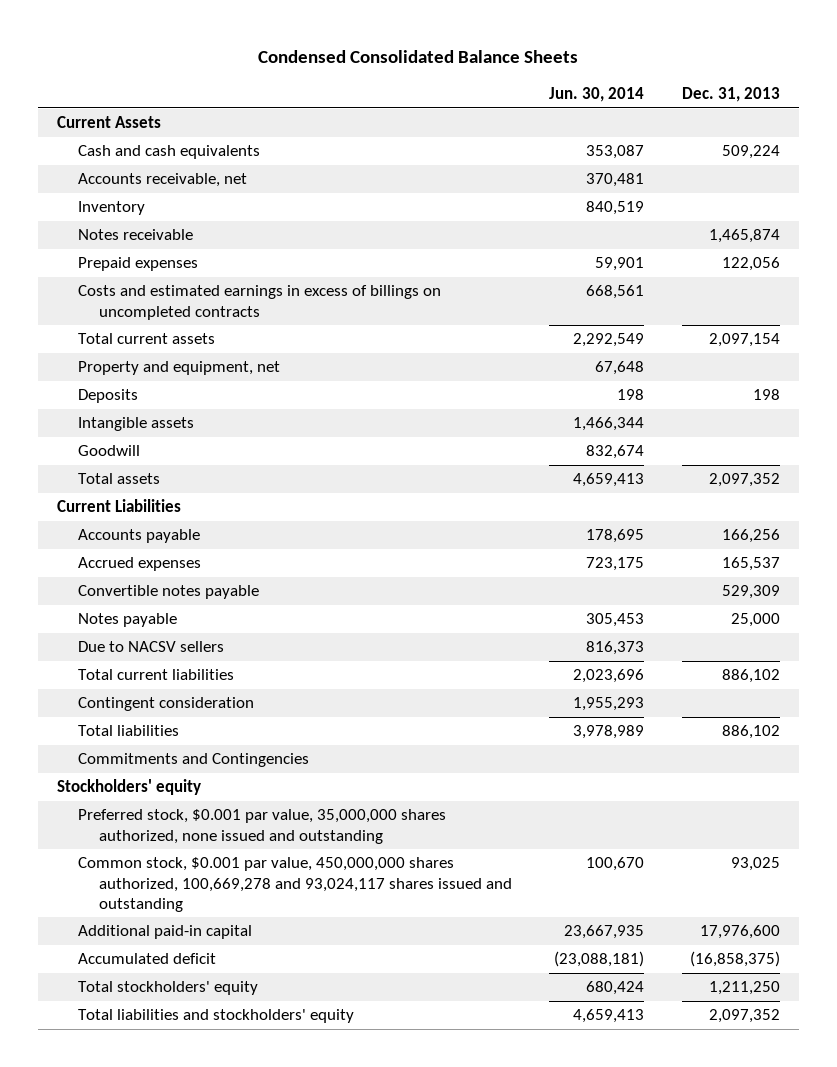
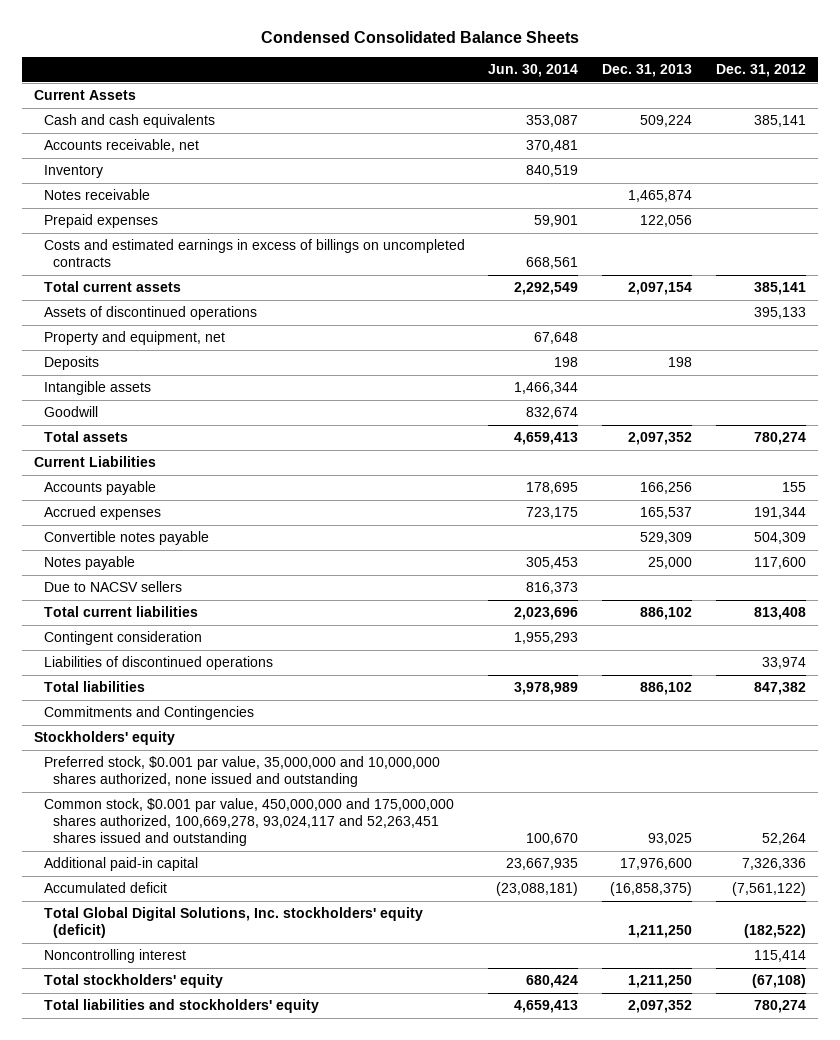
- | Jun. 30, 2014 | Dec. 31, 2013
+ | Jun. 30, 2014 | Dec. 31, 2013 | Dec. 31, 2012
+ Assets of discontinued operations | | | 395,133
+ Liabilities of discontinued operations | | | 33,974
- Preferred stock, $0.001 par value, 35,000,000 shares authorized, none issued and outstanding
- Common stock, $0.001 par value, 450,000,000 shares authorized, 100,669,278 and 93,024,117 shares issued and outstanding | 100,670 | 93,025
+ Preferred stock, $0.001 par value, 35,000,000 and 10,000,000 shares authorized, none issued and outstanding
+ Common stock, $0.001 par value, 450,000,000 and 175,000,000 shares authorized, 100,669,278, 93,024,117 and 52,263,451 shares issued and outstanding | 100,670 | 93,025 | 52,264
+ Total Global Digital Solutions, Inc. stockholders' equity (deficit) | | 1,211,250 | (182,522)
+ Noncontrolling interest | | | 115,414

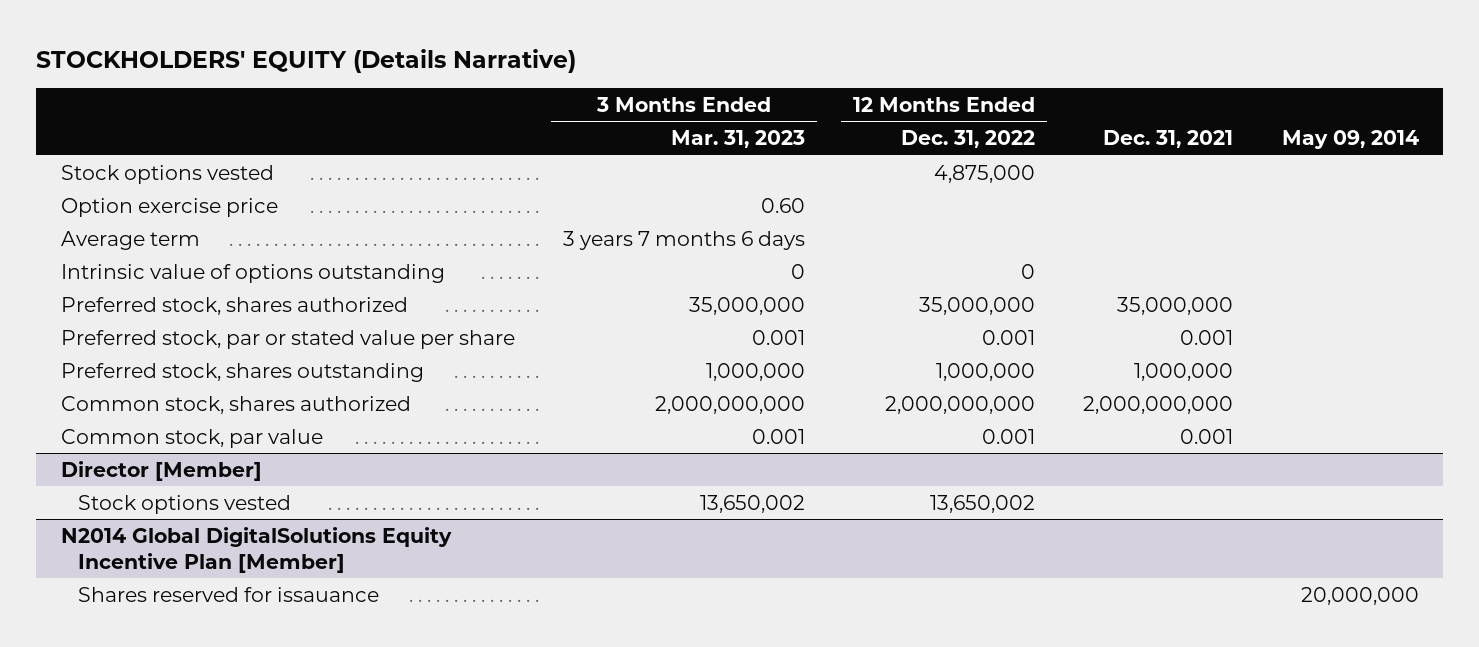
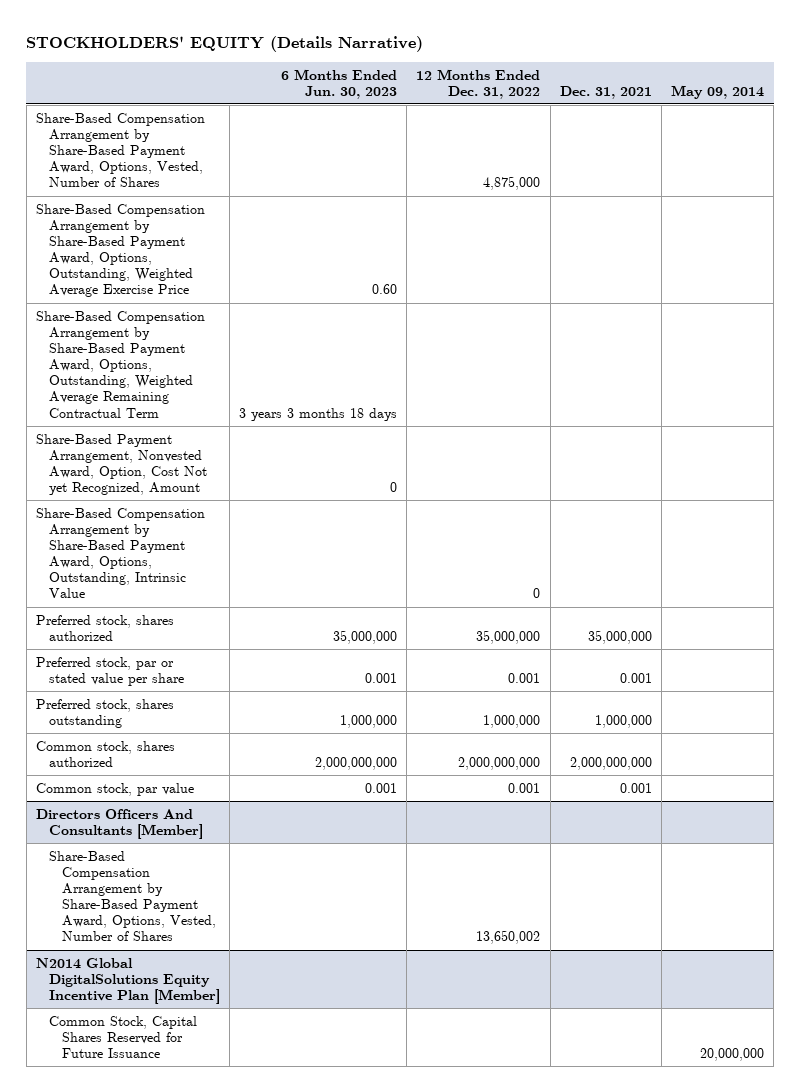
- | 3 Months Ended Mar. 31, 2023 | 12 Months Ended Dec. 31, 2022 | Dec. 31, 2021 | May 09, 2014
+ | 6 Months Ended Jun. 30, 2023 | 12 Months Ended Dec. 31, 2022 | Dec. 31, 2021 | May 09, 2014
- Stock options vested | | 4,875,000 | |
- Option exercise price | 0.60 | | |
- Average term | 3 years 7 months 6 days | | |
- Intrinsic value of options outstanding | 0 | 0 | |
+ Share-Based Compensation Arrangement by Share-Based Payment Award, Options, Vested, Number of Shares | | 4,875,000 | |
+ Share-Based Compensation Arrangement by Share-Based Payment Award, Options, Outstanding, Weighted Average Exercise Price | 0.60 | | |
+ Share-Based Compensation Arrangement by Share-Based Payment Award, Options, Outstanding, Weighted Average Remaining Contractual Term | 3 years 3 months 18 days | | |
+ Share-Based Payment Arrangement, Nonvested Award, Option, Cost Not yet Recognized, Amount | 0 | | |
+ Share-Based Compensation Arrangement by Share-Based Payment Award, Options, Outstanding, Intrinsic Value | | 0 | |
- Director [Member]
- Stock options vested | 13,650,002 | 13,650,002 | |
+ Directors Officers And Consultants [Member]
+ Share-Based Compensation Arrangement by Share-Based Payment Award, Options, Vested, Number of Shares | | 13,650,002 | |
@ N2014 Global DigitalSolutions Equity Incentive Plan [Member]
- Shares reserved for issauance | | | | 20,000,000
+ Common Stock, Capital Shares Reserved for Future Issuance | | | | 20,000,000

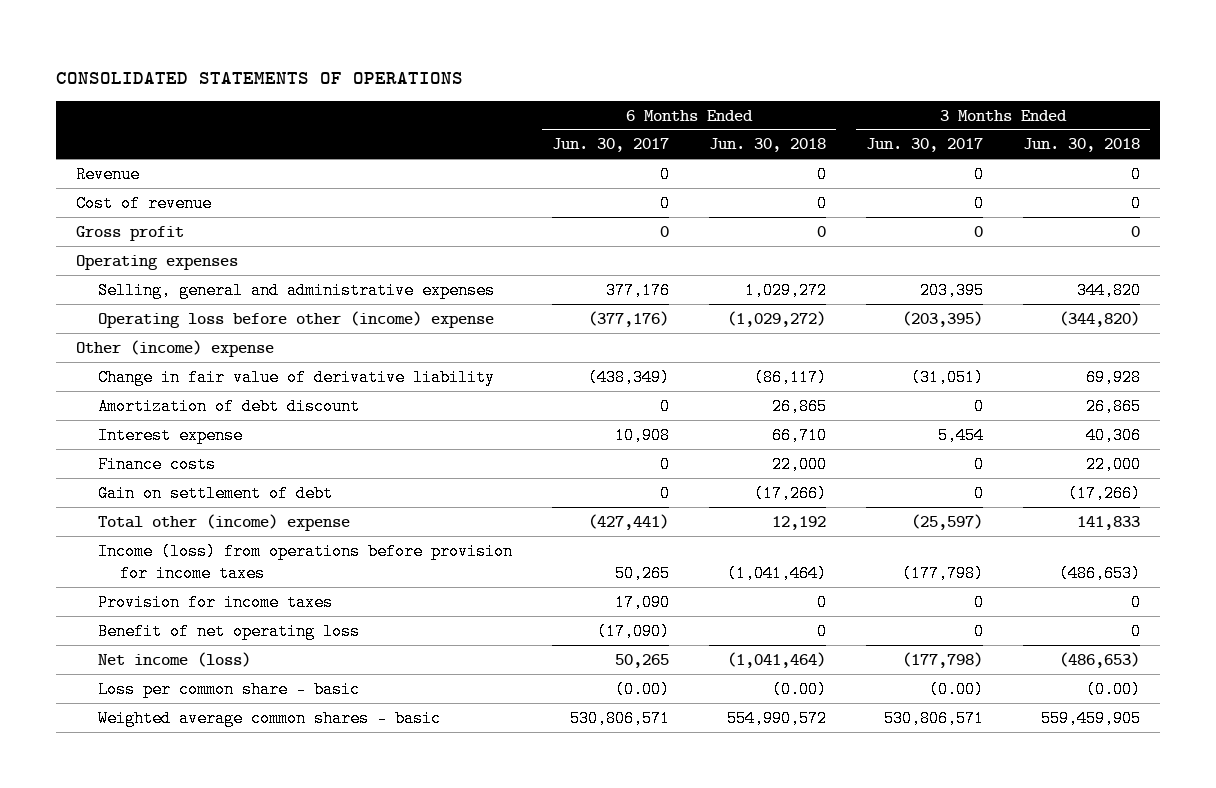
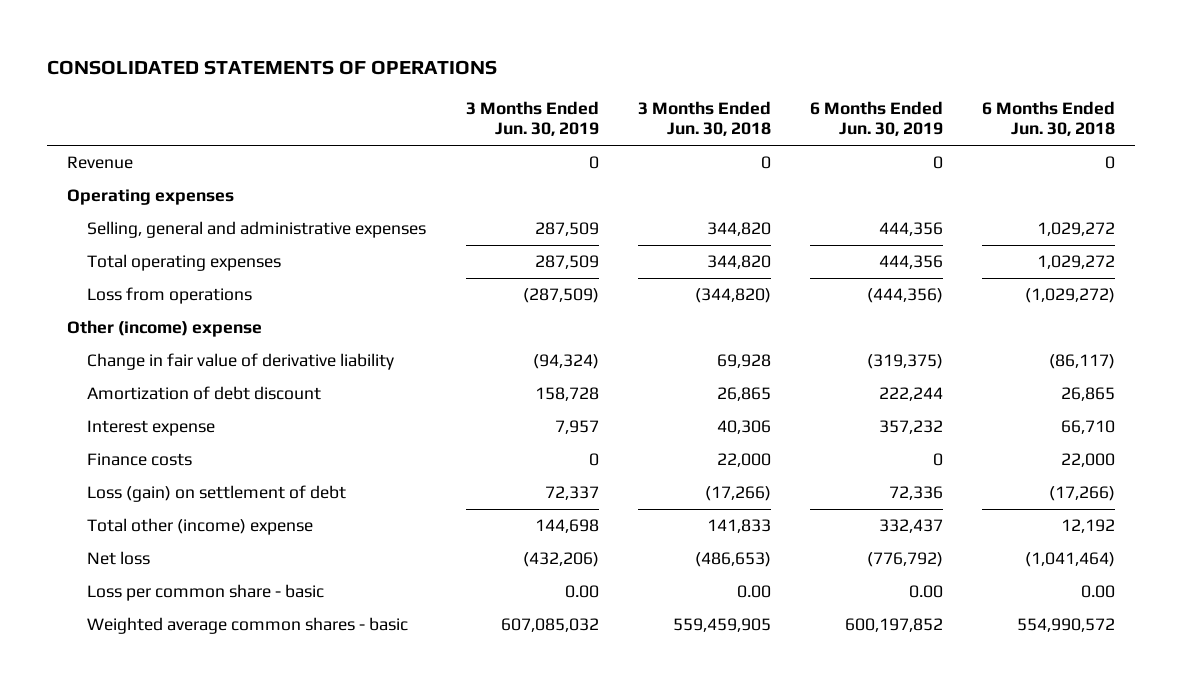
- | 6 Months Ended Jun. 30, 2017 | 6 Months Ended Jun. 30, 2018 | 3 Months Ended Jun. 30, 2017 | 3 Months Ended Jun. 30, 2018
+ | 3 Months Ended Jun. 30, 2019 | 3 Months Ended Jun. 30, 2018 | 6 Months Ended Jun. 30, 2019 | 6 Months Ended Jun. 30, 2018
- Cost of revenue | 0 | 0 | 0 | 0
- Gross profit | 0 | 0 | 0 | 0
- Operating loss before other (income) expense | (377,176) | (1,029,272) | (203,395) | (344,820)
+ Total operating expenses | 287,509 | 344,820 | 444,356 | 1,029,272
+ Loss from operations | (287,509) | (344,820) | (444,356) | (1,029,272)
- Gain on settlement of debt | 0 | (17,266) | 0 | (17,266)
+ Loss (gain) on settlement of debt | 72,337 | (17,266) | 72,336 | (17,266)
- Income (loss) from operations before provision for income taxes | 50,265 | (1,041,464) | (177,798) | (486,653)
- Provision for income taxes | 17,090 | 0 | 0 | 0
- Benefit of net operating loss | (17,090) | 0 | 0 | 0
- Net income (loss) | 50,265 | (1,041,464) | (177,798) | (486,653)
- Loss per common share - basic | (0.00) | (0.00) | (0.00) | (0.00)
+ Net loss | (432,206) | (486,653) | (776,792) | (1,041,464)
+ Loss per common share - basic | 0.00 | 0.00 | 0.00 | 0.00

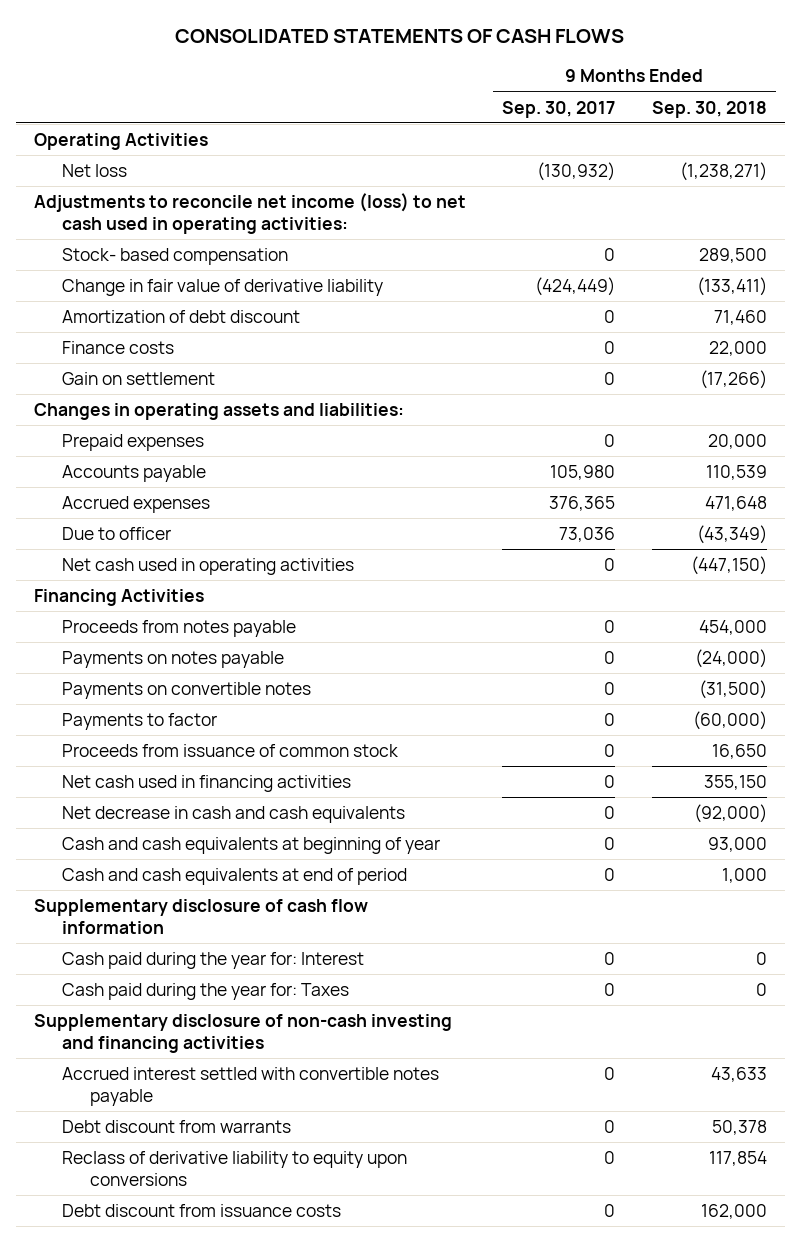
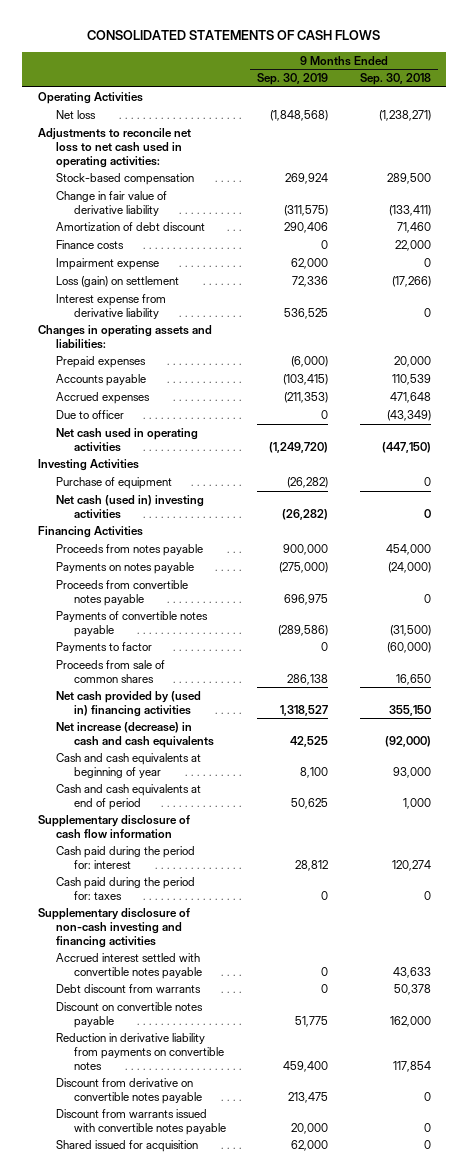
- | 9 Months Ended Sep. 30, 2017 | 9 Months Ended Sep. 30, 2018
+ | 9 Months Ended Sep. 30, 2019 | 9 Months Ended Sep. 30, 2018
- Adjustments to reconcile net income (loss) to net cash used in operating activities:
- Stock- based compensation | 0 | 289,500
+ Adjustments to reconcile net loss to net cash used in operating activities:
+ Stock-based compensation | 269,924 | 289,500
- Gain on settlement | 0 | (17,266)
+ Impairment expense | 62,000 | 0
+ Loss (gain) on settlement | 72,336 | (17,266)
+ Interest expense from derivative liability | 536,525 | 0
+ Investing Activities
+ Purchase of equipment | (26,282) | 0
+ Net cash (used in) investing activities | (26,282) | 0
- Payments on convertible notes | 0 | (31,500)
+ Proceeds from convertible notes payable | 696,975 | 0
+ Payments of convertible notes payable | (289,586) | (31,500)
- Proceeds from issuance of common stock | 0 | 16,650
- Net cash used in financing activities | 0 | 355,150
- Net decrease in cash and cash equivalents | 0 | (92,000)
+ Proceeds from sale of common shares | 286,138 | 16,650
+ Net cash provided by (used in) financing activities | 1,318,527 | 355,150
+ Net increase (decrease) in cash and cash equivalents | 42,525 | (92,000)
- Cash paid during the year for: Interest | 0 | 0
- Cash paid during the year for: Taxes | 0 | 0
+ Cash paid during the period for: interest | 28,812 | 120,274
+ Cash paid during the period for: taxes | 0 | 0
- Reclass of derivative liability to equity upon conversions | 0 | 117,854
- Debt discount from issuance costs | 0 | 162,000
+ Discount on convertible notes payable | 51,775 | 162,000
+ Reduction in derivative liability from payments on convertible notes | 459,400 | 117,854
+ Discount from derivative on convertible notes payable | 213,475 | 0
+ Discount from warrants issued with convertible notes payable | 20,000 | 0
+ Shared issued for acquisition | 62,000 | 0

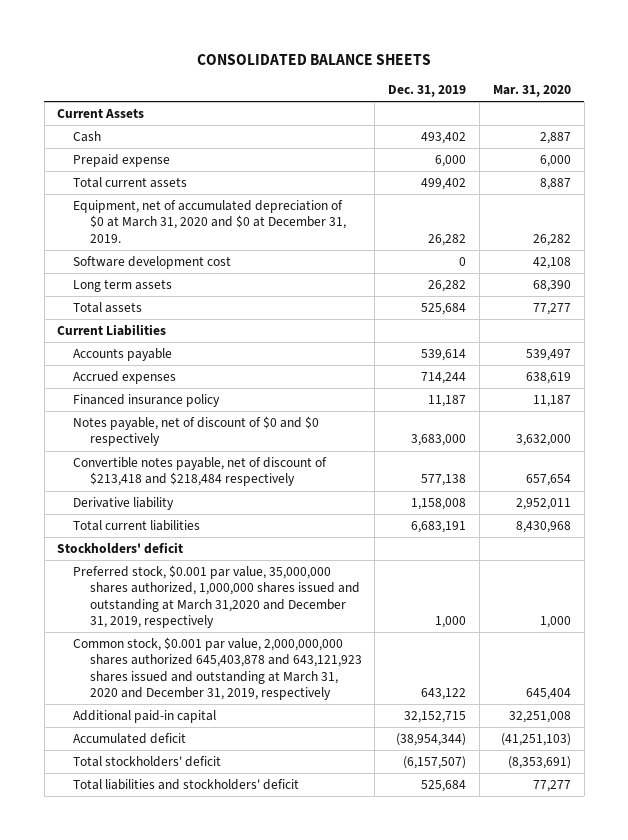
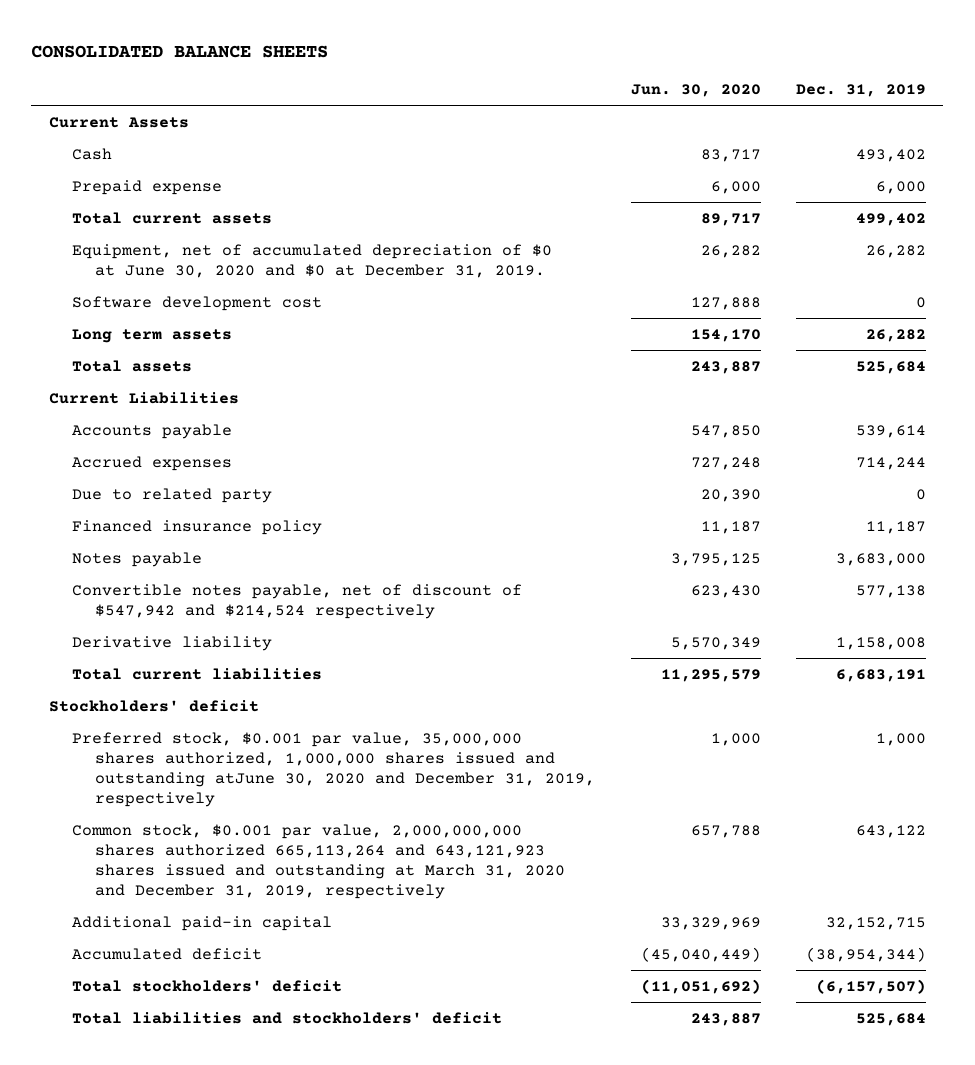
- | Dec. 31, 2019 | Mar. 31, 2020
+ | Jun. 30, 2020 | Dec. 31, 2019
- Equipment, net of accumulated depreciation of $0 at March 31, 2020 and $0 at December 31, 2019. | 26,282 | 26,282
+ Equipment, net of accumulated depreciation of $0 at June 30, 2020 and $0 at December 31, 2019. | 26,282 | 26,282
+ Due to related party | 20,390 | 0
- Notes payable, net of discount of $0 and $0 respectively | 3,683,000 | 3,632,000
- Convertible notes payable, net of discount of $213,418 and $218,484 respectively | 577,138 | 657,654
+ Notes payable | 3,795,125 | 3,683,000
+ Convertible notes payable, net of discount of $547,942 and $214,524 respectively | 623,430 | 577,138
- Preferred stock, $0.001 par value, 35,000,000 shares authorized, 1,000,000 shares issued and outstanding at March 31,2020 and December 31, 2019, respectively | 1,000 | 1,000
- Common stock, $0.001 par value, 2,000,000,000 shares authorized 645,403,878 and 643,121,923 shares issued and outstanding at March 31, 2020 and December 31, 2019, respectively | 643,122 | 645,404
+ Preferred stock, $0.001 par value, 35,000,000 shares authorized, 1,000,000 shares issued and outstanding atJune 30, 2020 and December 31, 2019, respectively | 1,000 | 1,000
+ Common stock, $0.001 par value, 2,000,000,000 shares authorized 665,113,264 and 643,121,923 shares issued and outstanding at March 31, 2020 and December 31, 2019, respectively | 657,788 | 643,122

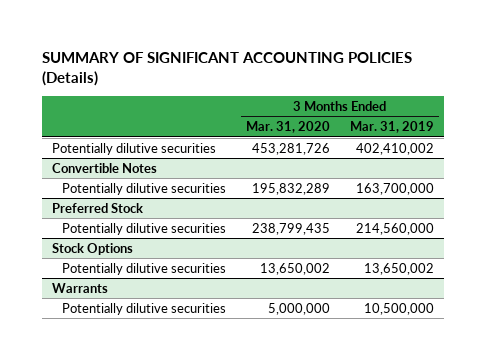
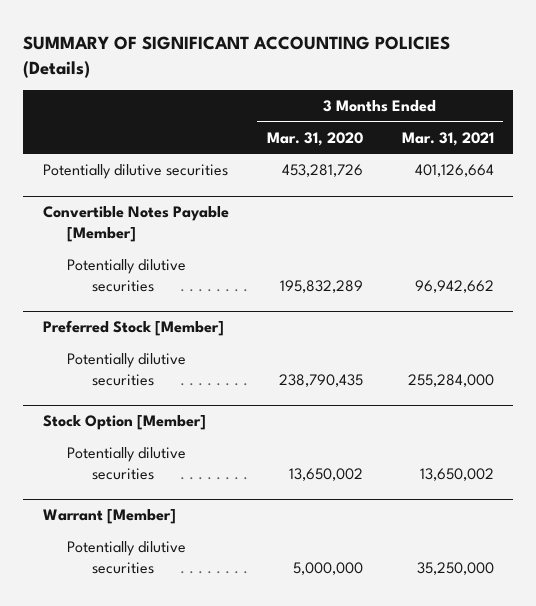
- | 3 Months Ended Mar. 31, 2020 | 3 Months Ended Mar. 31, 2019
+ | 3 Months Ended Mar. 31, 2020 | 3 Months Ended Mar. 31, 2021
- Convertible Notes
+ Convertible Notes Payable [Member]
- Preferred Stock
- Potentially dilutive securities | 238,799,435 | 214,560,000
- Stock Options
+ Preferred Stock [Member]
+ Potentially dilutive securities | 238,790,435 | 255,284,000
+ Stock Option [Member]
- Warrants
+ Warrant [Member]

